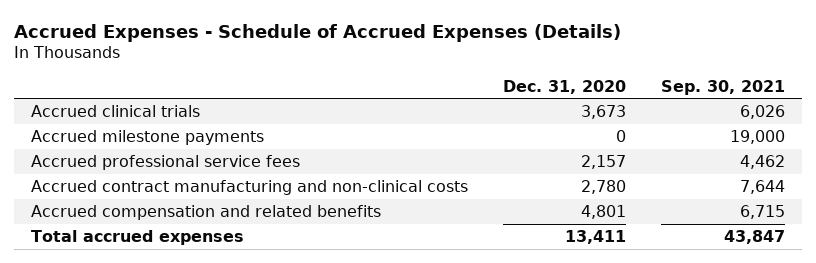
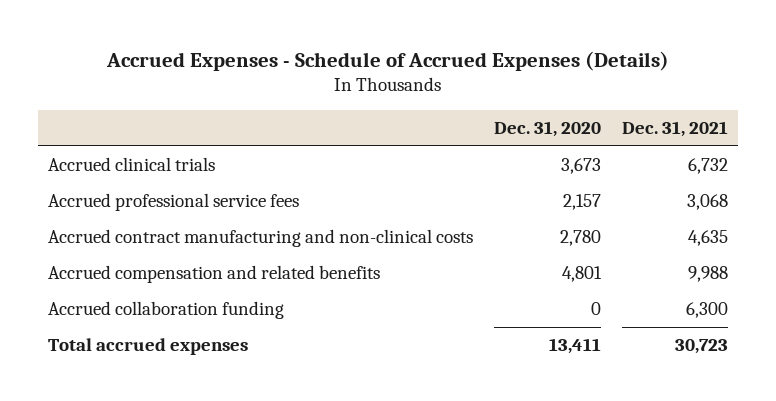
- | Dec. 31, 2020 | Sep. 30, 2021
+ | Dec. 31, 2020 | Dec. 31, 2021
- Accrued milestone payments | 0 | 19,000
+ Accrued collaboration funding | 0 | 6,300

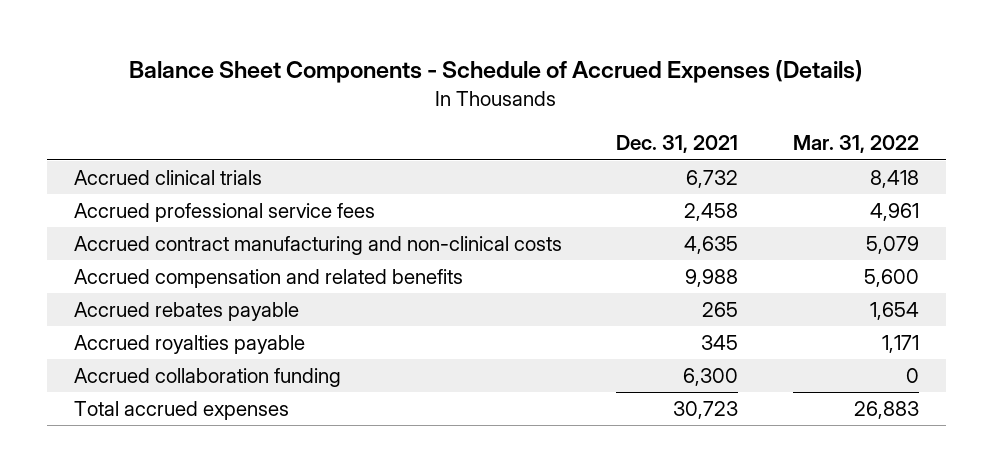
- Accrued Expenses - Schedule of Accrued Expenses (Details)
+ Balance Sheet Components - Schedule of Accrued Expenses (Details)
- | Dec. 31, 2020 | Dec. 31, 2021
+ | Dec. 31, 2021 | Mar. 31, 2022
- Accrued professional service fees | 2,157 | 3,068
+ Accrued professional service fees | 2,458 | 4,961
+ Accrued rebates payable | 265 | 1,654
+ Accrued royalties payable | 345 | 1,171

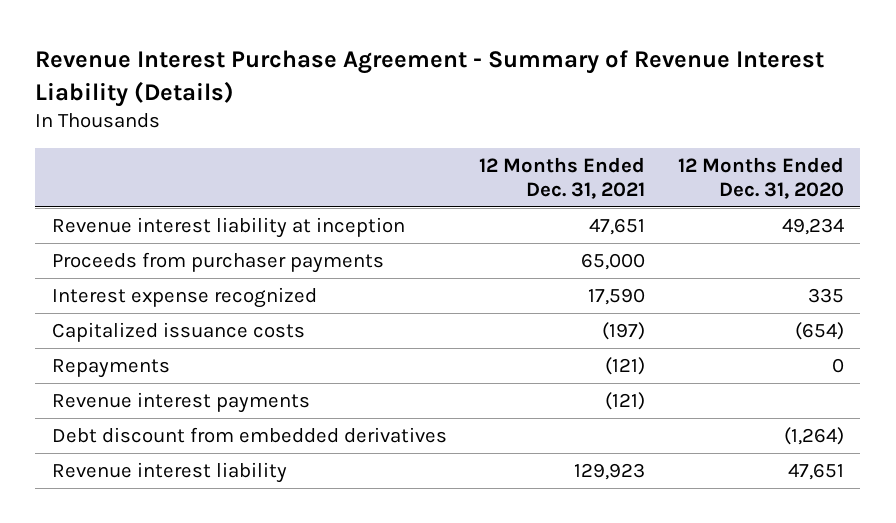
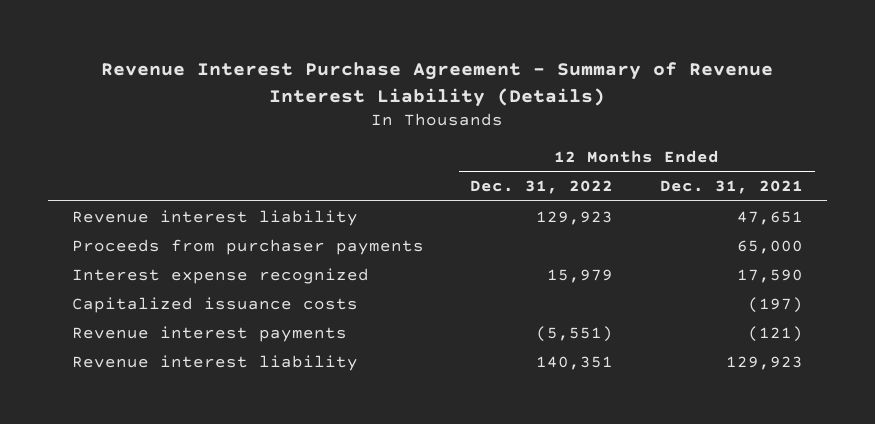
- | 12 Months Ended Dec. 31, 2021 | 12 Months Ended Dec. 31, 2020
+ | 12 Months Ended Dec. 31, 2022 | 12 Months Ended Dec. 31, 2021
- Revenue interest liability at inception | 47,651 | 49,234
+ Revenue interest liability | 129,923 | 47,651
- Repayments | (121) | 0
- Debt discount from embedded derivatives | | (1,264)

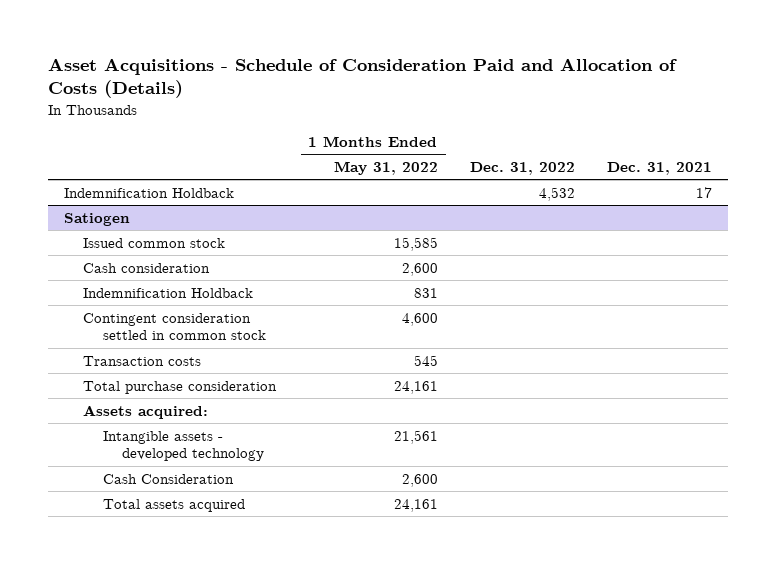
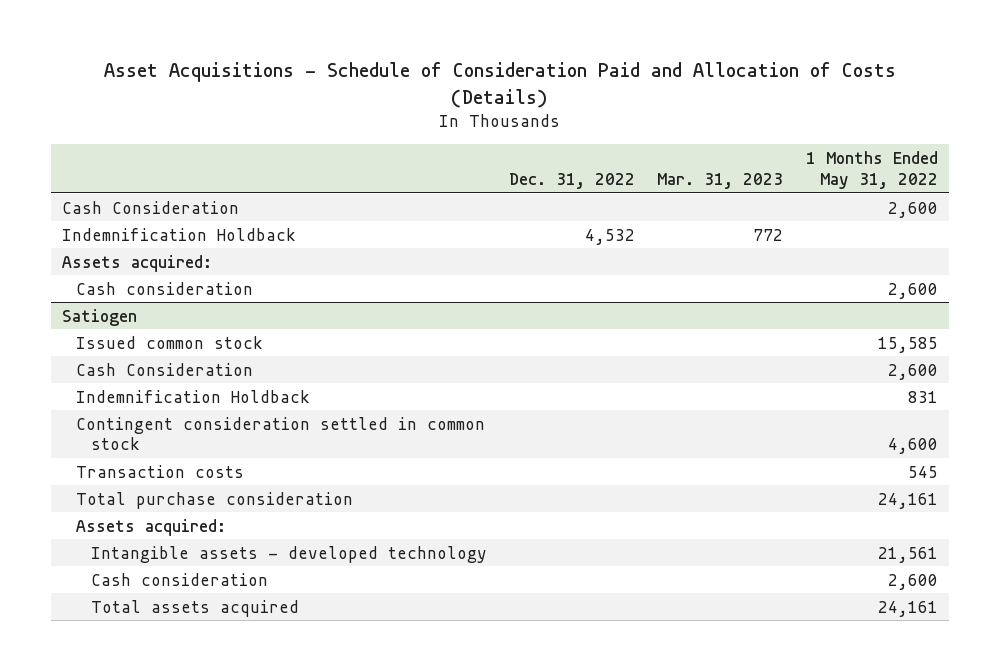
- | 1 Months Ended May 31, 2022 | Dec. 31, 2022 | Dec. 31, 2021
+ | Dec. 31, 2022 | Mar. 31, 2023 | 1 Months Ended May 31, 2022
+ Cash Consideration | | | 2,600
+ Assets acquired:
+ Cash consideration | | | 2,600
@ Satiogen
moved up: Cash Consideration | | | 2,600
moved down: Cash consideration | | | 2,600

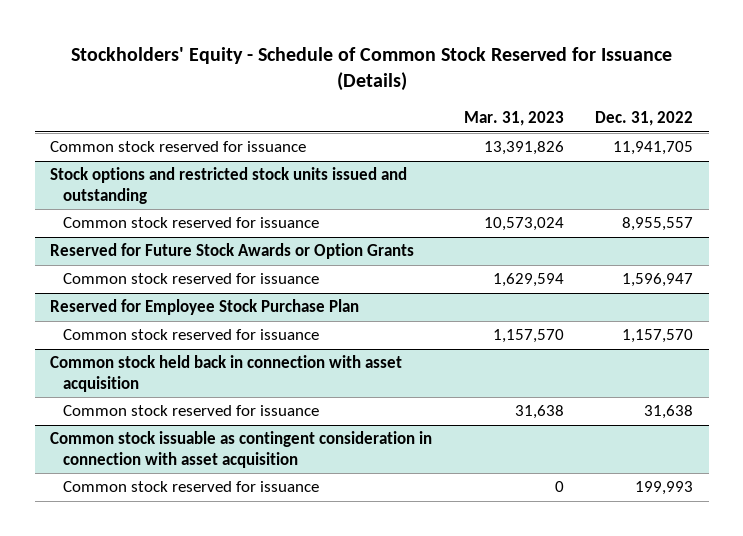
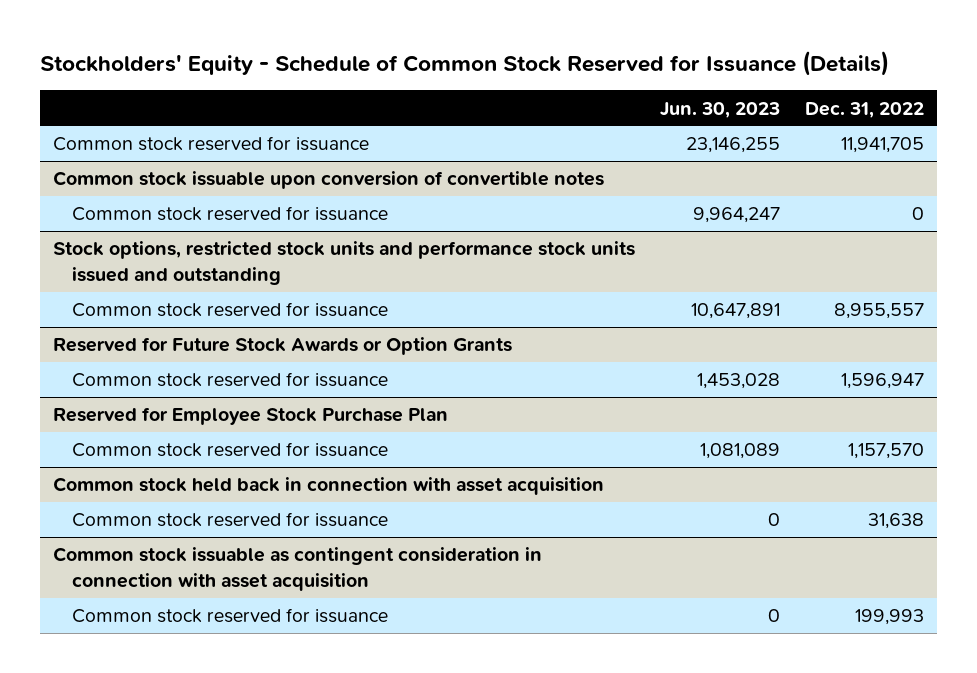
- | Mar. 31, 2023 | Dec. 31, 2022
+ | Jun. 30, 2023 | Dec. 31, 2022
- Stock options and restricted stock units issued and outstanding
+ Common stock issuable upon conversion of convertible notes
+ Common stock reserved for issuance | 9,964,247 | 0
+ Stock options, restricted stock units and performance stock units issued and outstanding

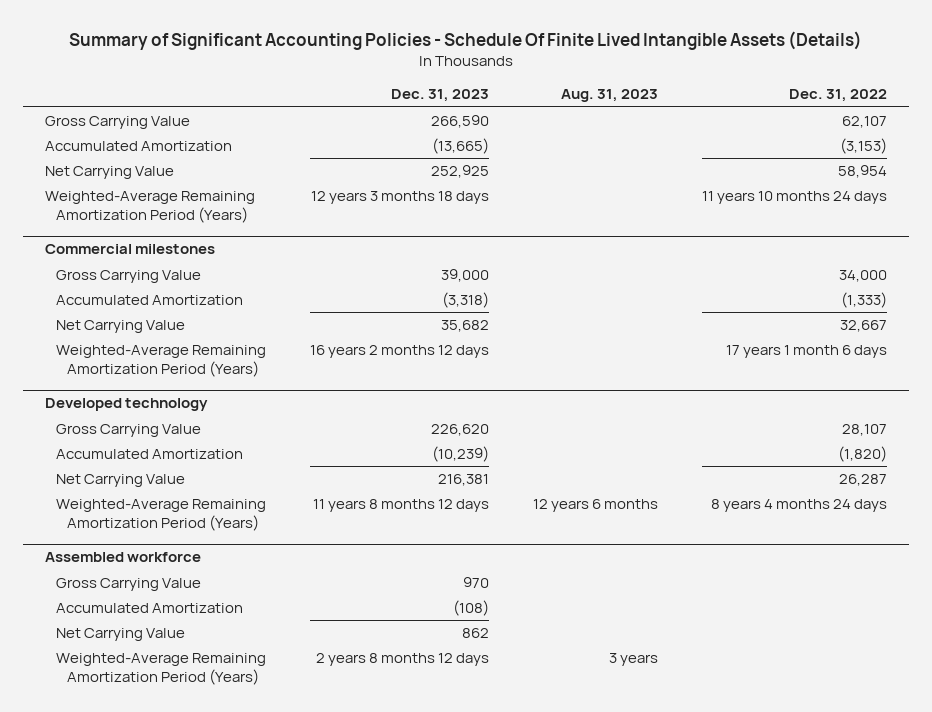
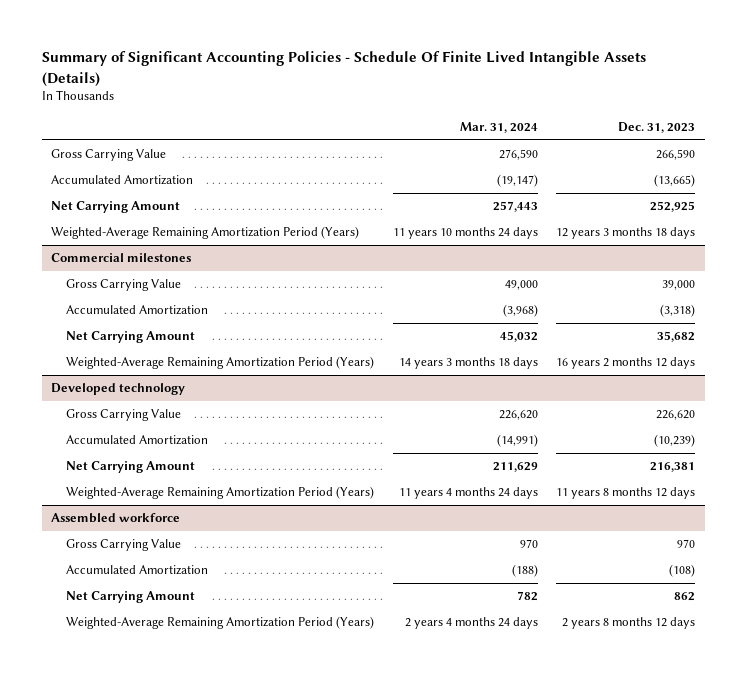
- | Dec. 31, 2023 | Aug. 31, 2023 | Dec. 31, 2022
+ | Mar. 31, 2024 | Dec. 31, 2023
- Net Carrying Value | 252,925 | | 58,954
+ Net Carrying Amount | 257,443 | 252,925
@ Commercial milestones
- Net Carrying Value | 35,682 | | 32,667
+ Net Carrying Amount | 45,032 | 35,682
@ Developed technology
- Net Carrying Value | 216,381 | | 26,287
+ Net Carrying Amount | 211,629 | 216,381
@ Assembled workforce
- Net Carrying Value | 862 | |
+ Net Carrying Amount | 782 | 862

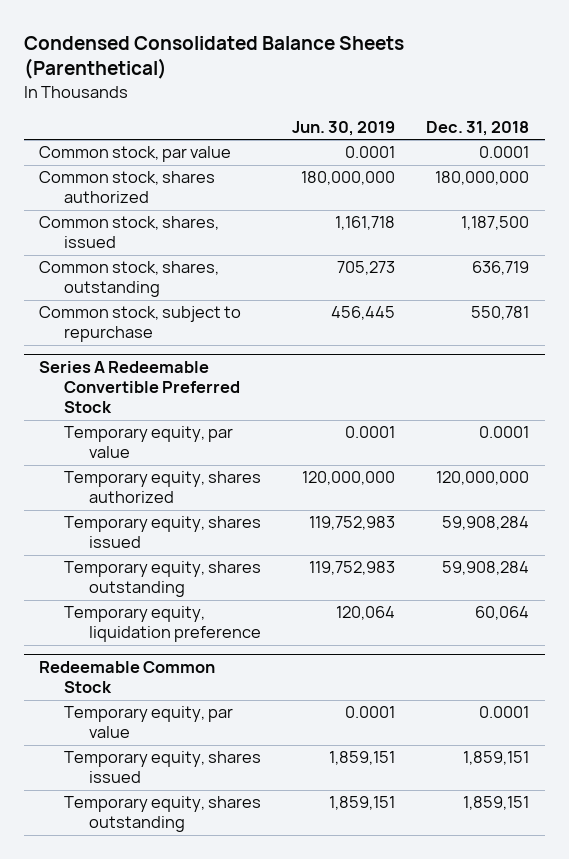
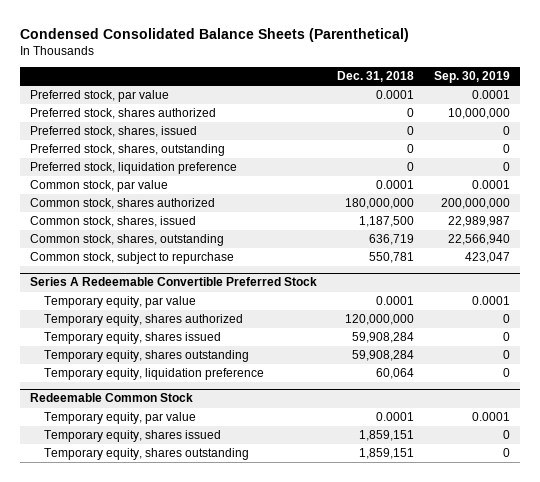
- | Jun. 30, 2019 | Dec. 31, 2018
+ | Dec. 31, 2018 | Sep. 30, 2019
+ Preferred stock, par value | 0.0001 | 0.0001
+ Preferred stock, shares authorized | 0 | 10,000,000
+ Preferred stock, shares, issued | 0 | 0
+ Preferred stock, shares, outstanding | 0 | 0
+ Preferred stock, liquidation preference | 0 | 0

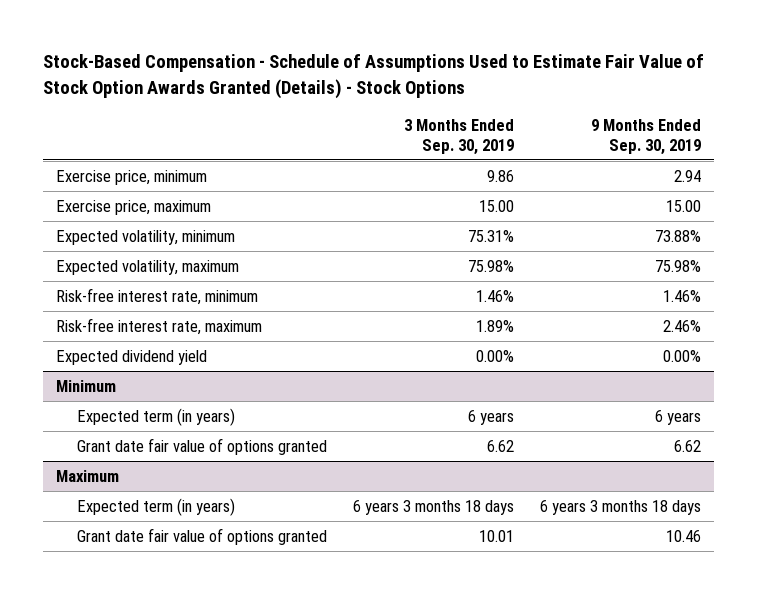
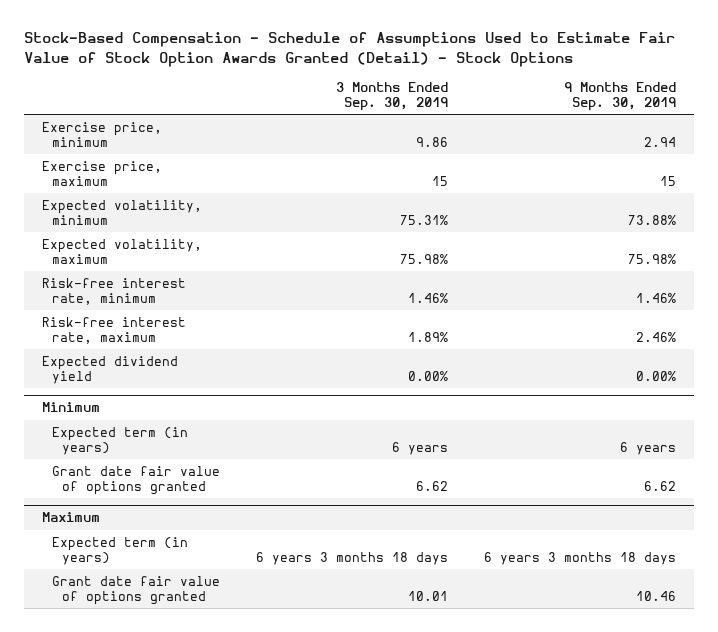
- Stock-Based Compensation - Schedule of Assumptions Used to Estimate Fair Value of Stock Option Awards Granted (Details) - Stock Options
+ Stock-Based Compensation - Schedule of Assumptions Used to Estimate Fair Value of Stock Option Awards Granted (Detail) - Stock Options
- Exercise price, maximum | 15.00 | 15.00
+ Exercise price, maximum | 15 | 15

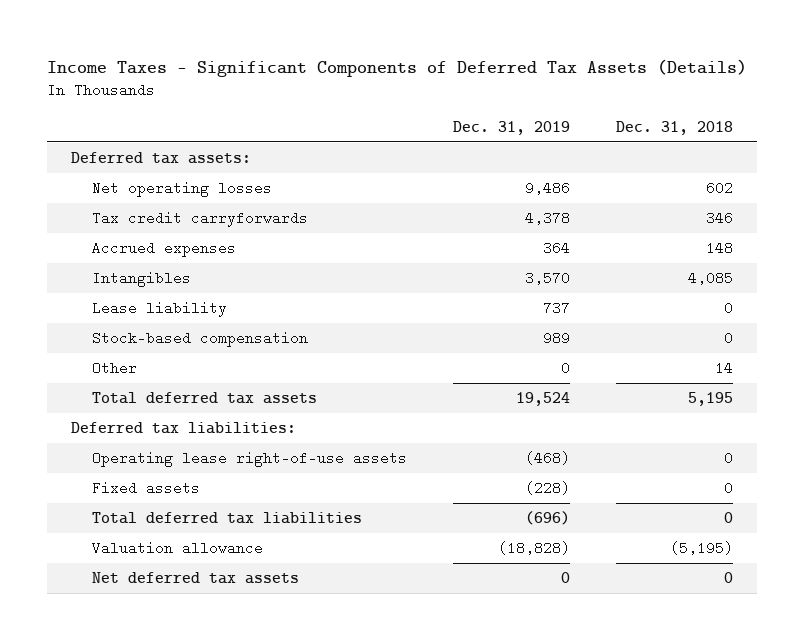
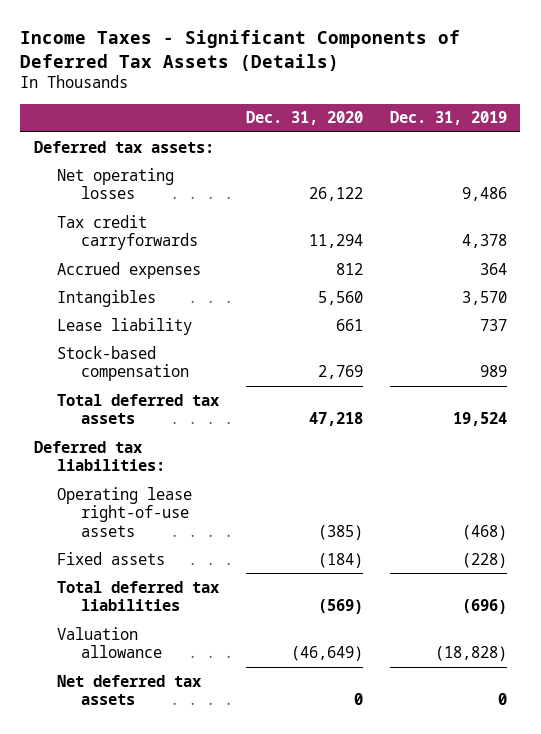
- | Dec. 31, 2019 | Dec. 31, 2018
+ | Dec. 31, 2020 | Dec. 31, 2019
- Other | 0 | 14

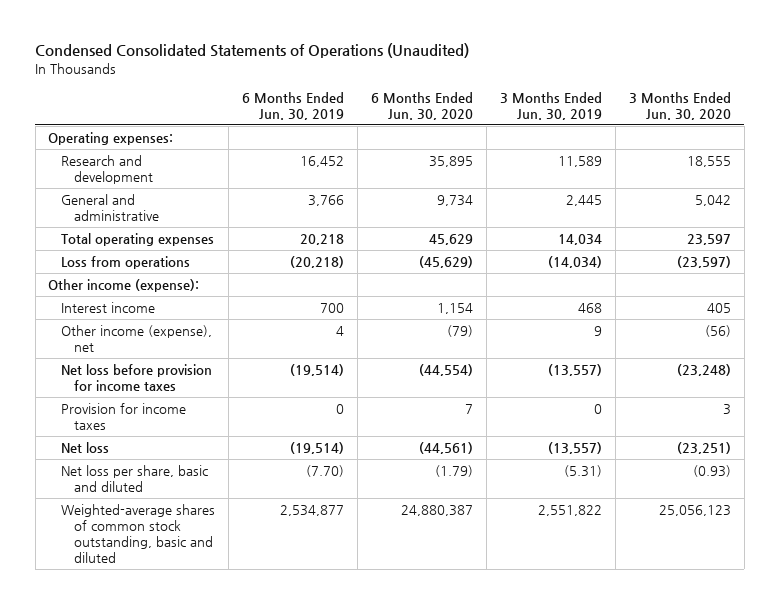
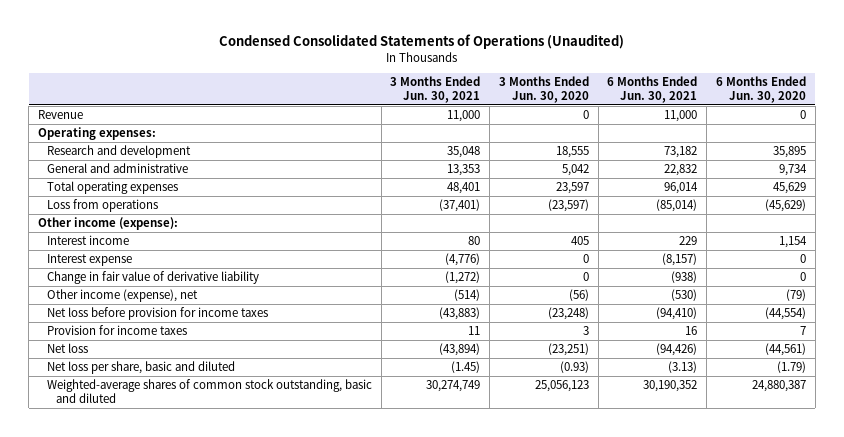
- | 6 Months Ended Jun. 30, 2019 | 6 Months Ended Jun. 30, 2020 | 3 Months Ended Jun. 30, 2019 | 3 Months Ended Jun. 30, 2020
+ | 3 Months Ended Jun. 30, 2021 | 3 Months Ended Jun. 30, 2020 | 6 Months Ended Jun. 30, 2021 | 6 Months Ended Jun. 30, 2020
+ Revenue | 11,000 | 0 | 11,000 | 0
+ Interest expense | (4,776) | 0 | (8,157) | 0
+ Change in fair value of derivative liability | (1,272) | 0 | (938) | 0

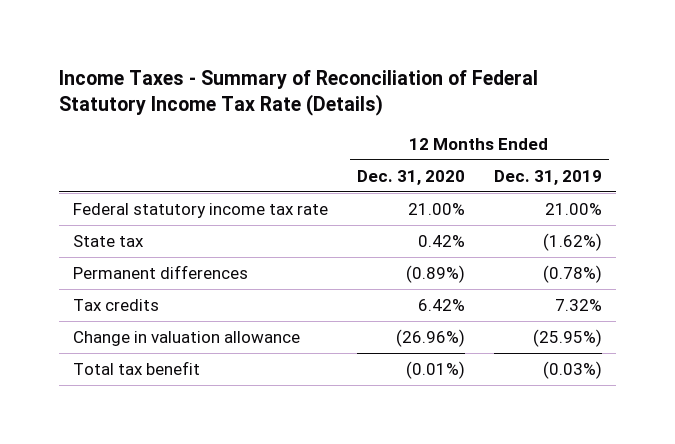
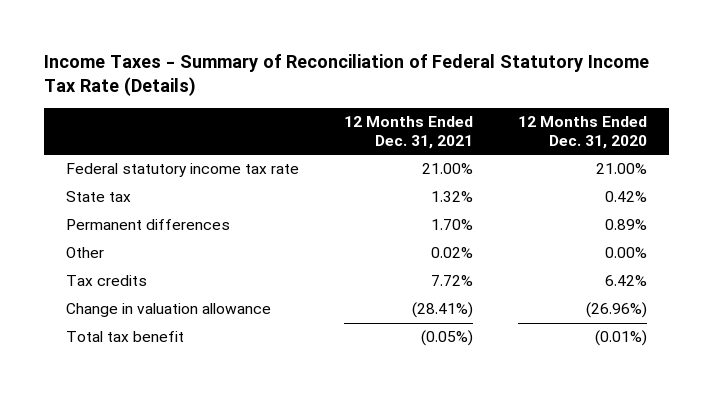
- | 12 Months Ended Dec. 31, 2020 | 12 Months Ended Dec. 31, 2019
+ | 12 Months Ended Dec. 31, 2021 | 12 Months Ended Dec. 31, 2020
- Permanent differences | (0.89%) | (0.78%)
+ Permanent differences | 1.70% | 0.89%
+ Other | 0.02% | 0.00%

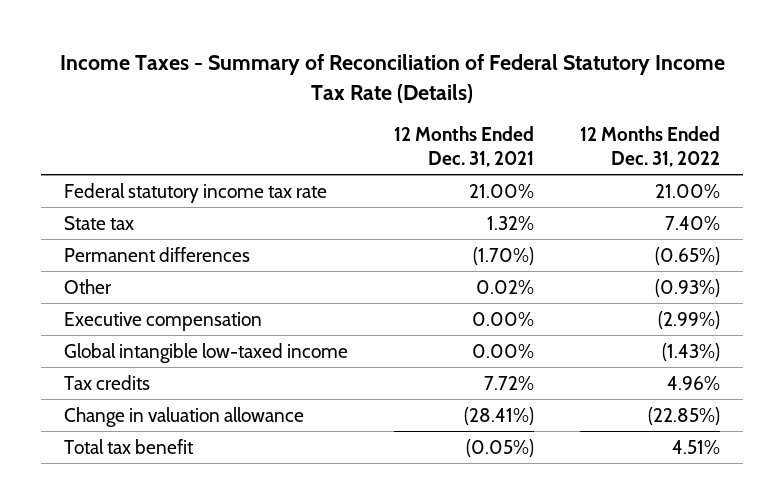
- | 12 Months Ended Dec. 31, 2021 | 12 Months Ended Dec. 31, 2020
+ | 12 Months Ended Dec. 31, 2021 | 12 Months Ended Dec. 31, 2022
- Permanent differences | 1.70% | 0.89%
+ Permanent differences | (1.70%) | (0.65%)
+ Executive compensation | 0.00% | (2.99%)
+ Global intangible low-taxed income | 0.00% | (1.43%)

